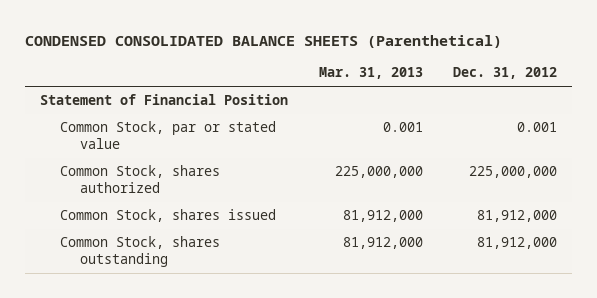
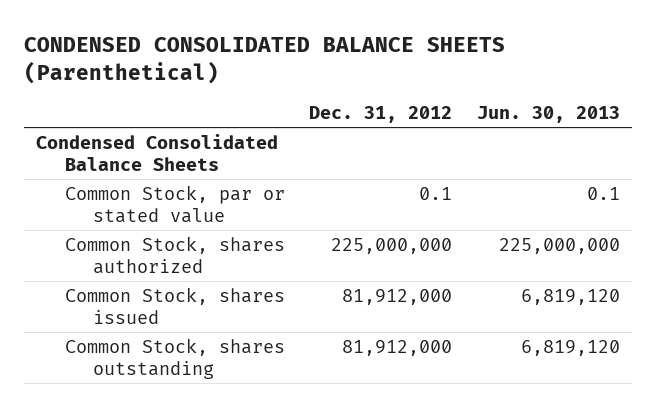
- | Mar. 31, 2013 | Dec. 31, 2012
+ | Dec. 31, 2012 | Jun. 30, 2013
- Statement of Financial Position
- Common Stock, par or stated value | 0.001 | 0.001
+ Condensed Consolidated Balance Sheets
+ Common Stock, par or stated value | 0.1 | 0.1

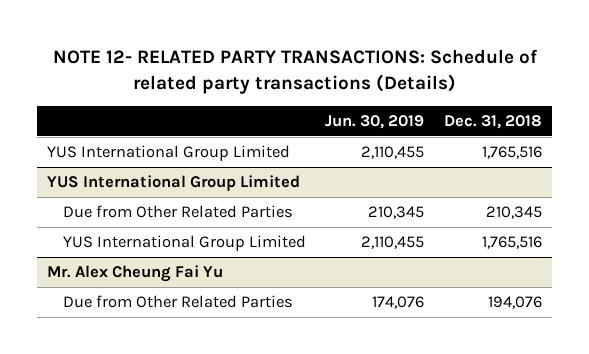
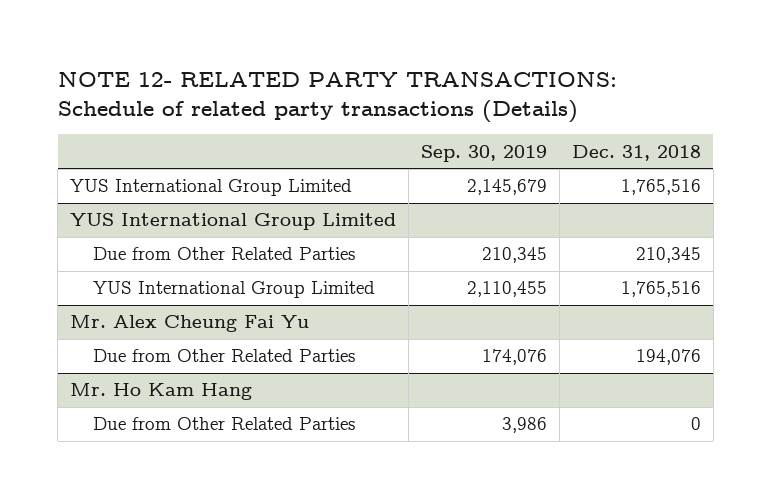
- | Jun. 30, 2019 | Dec. 31, 2018
+ | Sep. 30, 2019 | Dec. 31, 2018
+ Mr. Ho Kam Hang
+ Due from Other Related Parties | 3,986 | 0

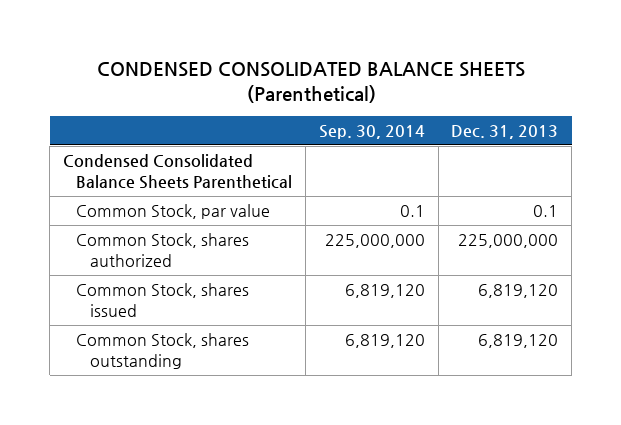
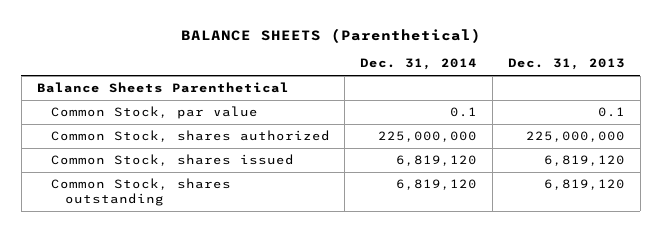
- CONDENSED CONSOLIDATED BALANCE SHEETS (Parenthetical)
+ BALANCE SHEETS (Parenthetical)
- | Sep. 30, 2014 | Dec. 31, 2013
+ | Dec. 31, 2014 | Dec. 31, 2013
- Condensed Consolidated Balance Sheets Parenthetical
+ Balance Sheets Parenthetical

